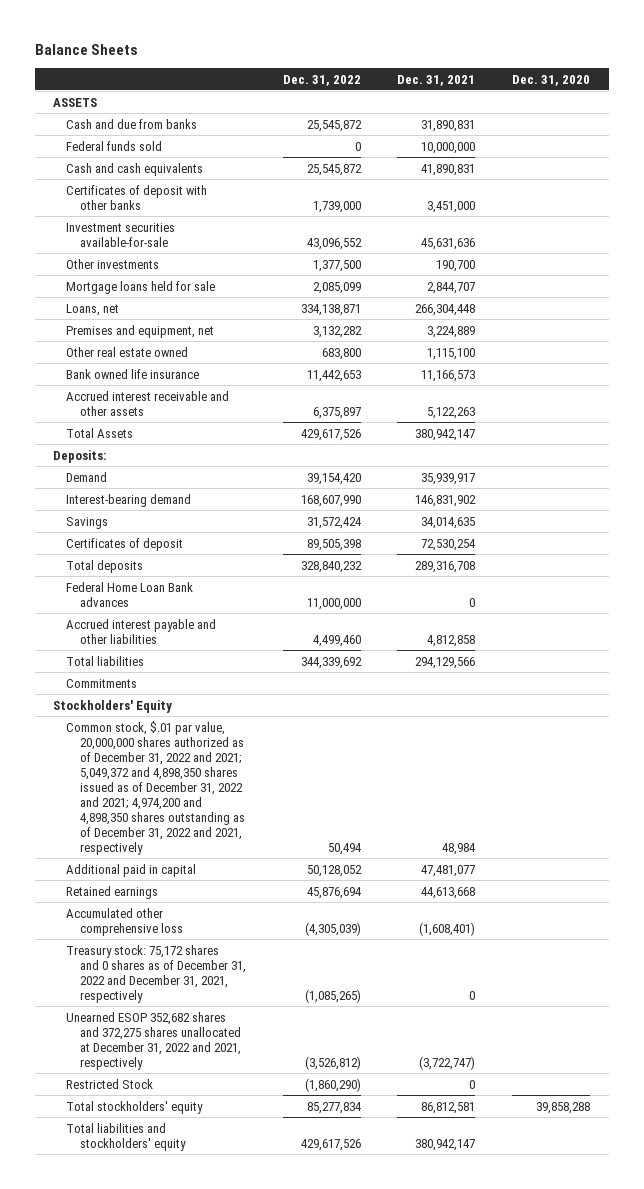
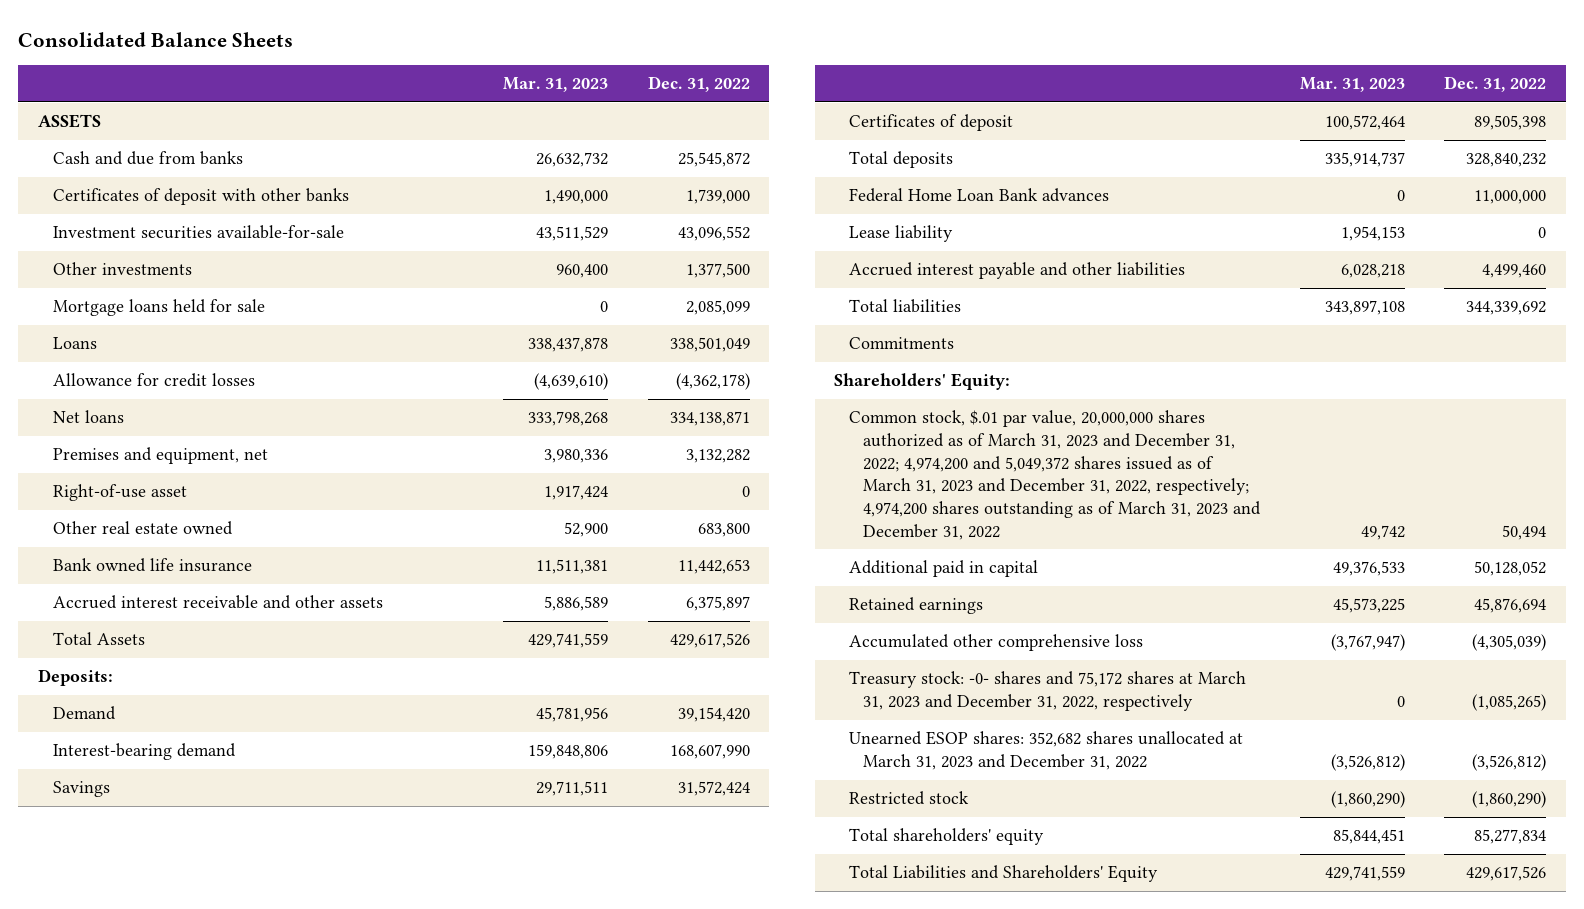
- Balance Sheets
+ Consolidated Balance Sheets
- | Dec. 31, 2022 | Dec. 31, 2021 | Dec. 31, 2020
+ | Mar. 31, 2023 | Dec. 31, 2022
- Federal funds sold | 0 | 10,000,000 |
- Cash and cash equivalents | 25,545,872 | 41,890,831 |
- Loans, net | 334,138,871 | 266,304,448 |
+ Loans | 338,437,878 | 338,501,049
+ Allowance for credit losses | (4,639,610) | (4,362,178)
+ Net loans | 333,798,268 | 334,138,871
+ Right-of-use asset | 1,917,424 | 0
+ Lease liability | 1,954,153 | 0
- Stockholders' Equity
- Common stock, $.01 par value, 20,000,000 shares authorized as of December 31, 2022 and 2021; 5,049,372 and 4,898,350 shares issued as of December 31, 2022 and 2021; 4,974,200 and 4,898,350 shares outstanding as of December 31, 2022 and 2021, respectively | 50,494 | 48,984 |
+ Shareholders' Equity:
+ Common stock, $.01 par value, 20,000,000 shares authorized as of March 31, 2023 and December 31, 2022; 4,974,200 and 5,049,372 shares issued as of March 31, 2023 and December 31, 2022, respectively; 4,974,200 shares outstanding as of March 31, 2023 and December 31, 2022 | 49,742 | 50,494
- Treasury stock: 75,172 shares and 0 shares as of December 31, 2022 and December 31, 2021, respectively | (1,085,265) | 0 |
- Unearned ESOP 352,682 shares and 372,275 shares unallocated at December 31, 2022 and 2021, respectively | (3,526,812) | (3,722,747) |
- Restricted Stock | (1,860,290) | 0 |
- Total stockholders' equity | 85,277,834 | 86,812,581 | 39,858,288
- Total liabilities and stockholders' equity | 429,617,526 | 380,942,147 |
+ Treasury stock: -0- shares and 75,172 shares at March 31, 2023 and December 31, 2022, respectively | 0 | (1,085,265)
+ Unearned ESOP shares: 352,682 shares unallocated at March 31, 2023 and December 31, 2022 | (3,526,812) | (3,526,812)
+ Restricted stock | (1,860,290) | (1,860,290)
+ Total shareholders' equity | 85,844,451 | 85,277,834
+ Total Liabilities and Shareholders' Equity | 429,741,559 | 429,617,526

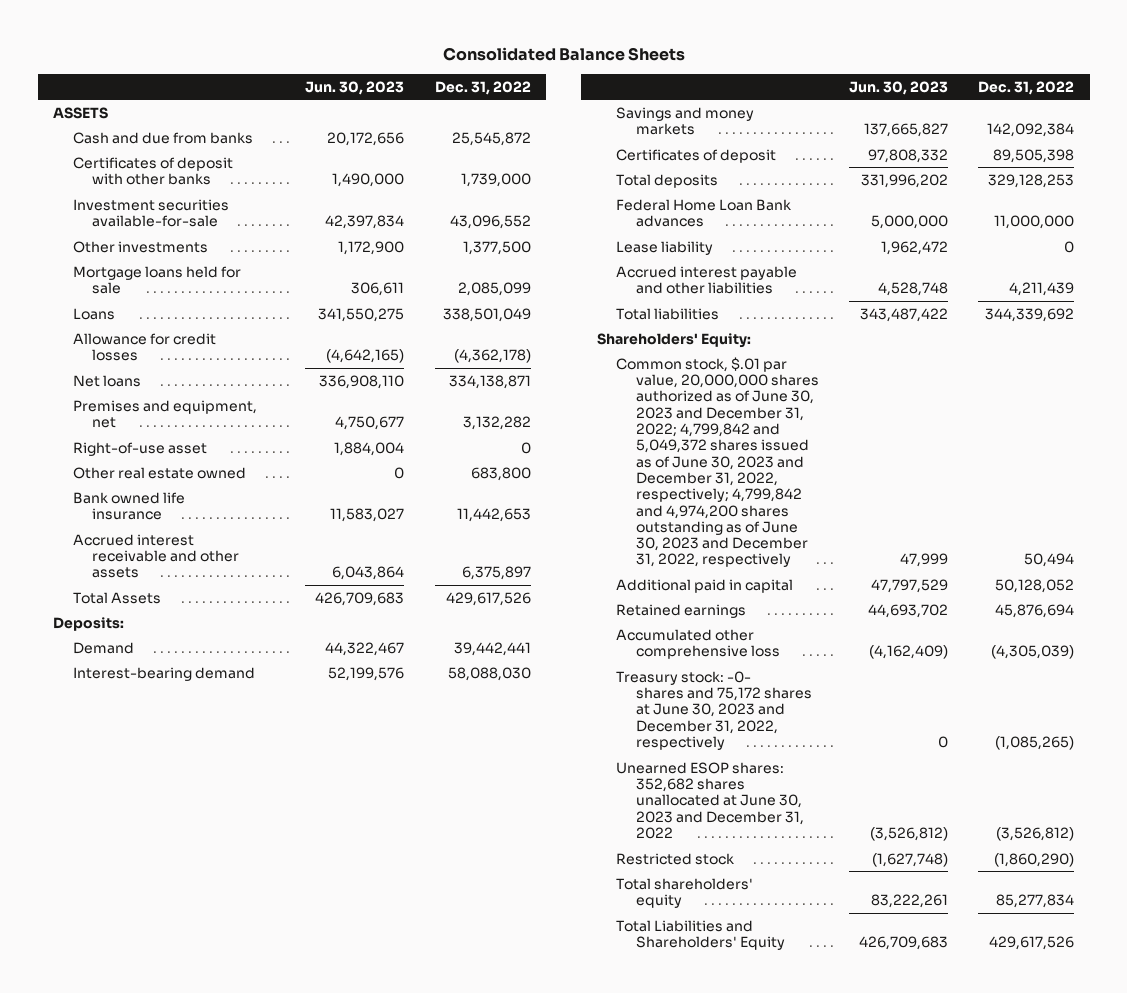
- | Mar. 31, 2023 | Dec. 31, 2022
+ | Jun. 30, 2023 | Dec. 31, 2022
- Demand | 45,781,956 | 39,154,420
- Interest-bearing demand | 159,848,806 | 168,607,990
- Savings | 29,711,511 | 31,572,424
+ Demand | 44,322,467 | 39,442,441
+ Interest-bearing demand | 52,199,576 | 58,088,030
+ Savings and money markets | 137,665,827 | 142,092,384
- Total deposits | 335,914,737 | 328,840,232
+ Total deposits | 331,996,202 | 329,128,253
- Accrued interest payable and other liabilities | 6,028,218 | 4,499,460
+ Accrued interest payable and other liabilities | 4,528,748 | 4,211,439
- Commitments
- Common stock, $.01 par value, 20,000,000 shares authorized as of March 31, 2023 and December 31, 2022; 4,974,200 and 5,049,372 shares issued as of March 31, 2023 and December 31, 2022, respectively; 4,974,200 shares outstanding as of March 31, 2023 and December 31, 2022 | 49,742 | 50,494
+ Common stock, $.01 par value, 20,000,000 shares authorized as of June 30, 2023 and December 31, 2022; 4,799,842 and 5,049,372 shares issued as of June 30, 2023 and December 31, 2022, respectively; 4,799,842 and 4,974,200 shares outstanding as of June 30, 2023 and December 31, 2022, respectively | 47,999 | 50,494
- Treasury stock: -0- shares and 75,172 shares at March 31, 2023 and December 31, 2022, respectively | 0 | (1,085,265)
- Unearned ESOP shares: 352,682 shares unallocated at March 31, 2023 and December 31, 2022 | (3,526,812) | (3,526,812)
+ Treasury stock: -0- shares and 75,172 shares at June 30, 2023 and December 31, 2022, respectively | 0 | (1,085,265)
+ Unearned ESOP shares: 352,682 shares unallocated at June 30, 2023 and December 31, 2022 | (3,526,812) | (3,526,812)

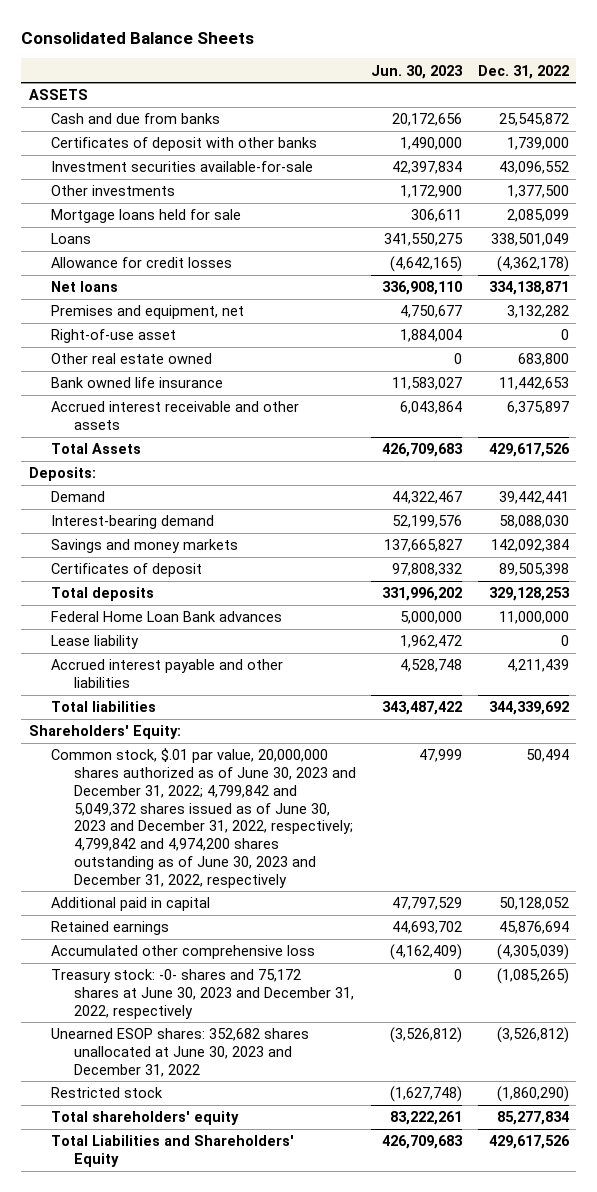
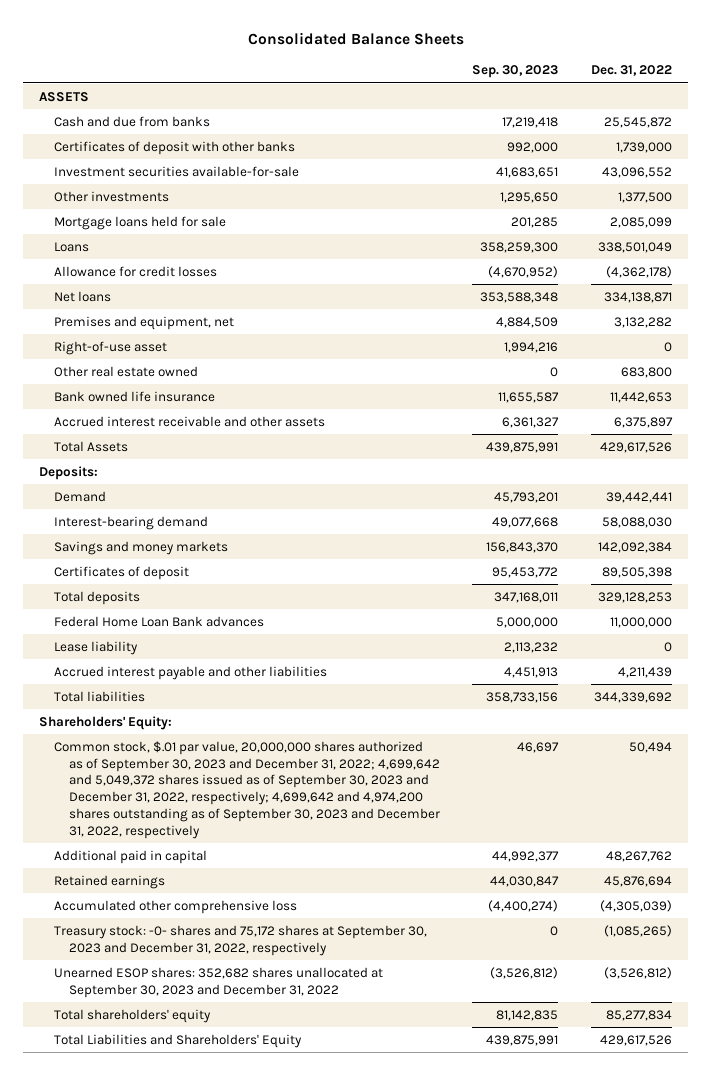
- | Jun. 30, 2023 | Dec. 31, 2022
+ | Sep. 30, 2023 | Dec. 31, 2022
- Common stock, $.01 par value, 20,000,000 shares authorized as of June 30, 2023 and December 31, 2022; 4,799,842 and 5,049,372 shares issued as of June 30, 2023 and December 31, 2022, respectively; 4,799,842 and 4,974,200 shares outstanding as of June 30, 2023 and December 31, 2022, respectively | 47,999 | 50,494
- Additional paid in capital | 47,797,529 | 50,128,052
+ Common stock, $.01 par value, 20,000,000 shares authorized as of September 30, 2023 and December 31, 2022; 4,699,642 and 5,049,372 shares issued as of September 30, 2023 and December 31, 2022, respectively; 4,699,642 and 4,974,200 shares outstanding as of September 30, 2023 and December 31, 2022, respectively | 46,697 | 50,494
+ Additional paid in capital | 44,992,377 | 48,267,762
- Treasury stock: -0- shares and 75,172 shares at June 30, 2023 and December 31, 2022, respectively | 0 | (1,085,265)
- Unearned ESOP shares: 352,682 shares unallocated at June 30, 2023 and December 31, 2022 | (3,526,812) | (3,526,812)
- Restricted stock | (1,627,748) | (1,860,290)
+ Treasury stock: -0- shares and 75,172 shares at September 30, 2023 and December 31, 2022, respectively | 0 | (1,085,265)
+ Unearned ESOP shares: 352,682 shares unallocated at September 30, 2023 and December 31, 2022 | (3,526,812) | (3,526,812)

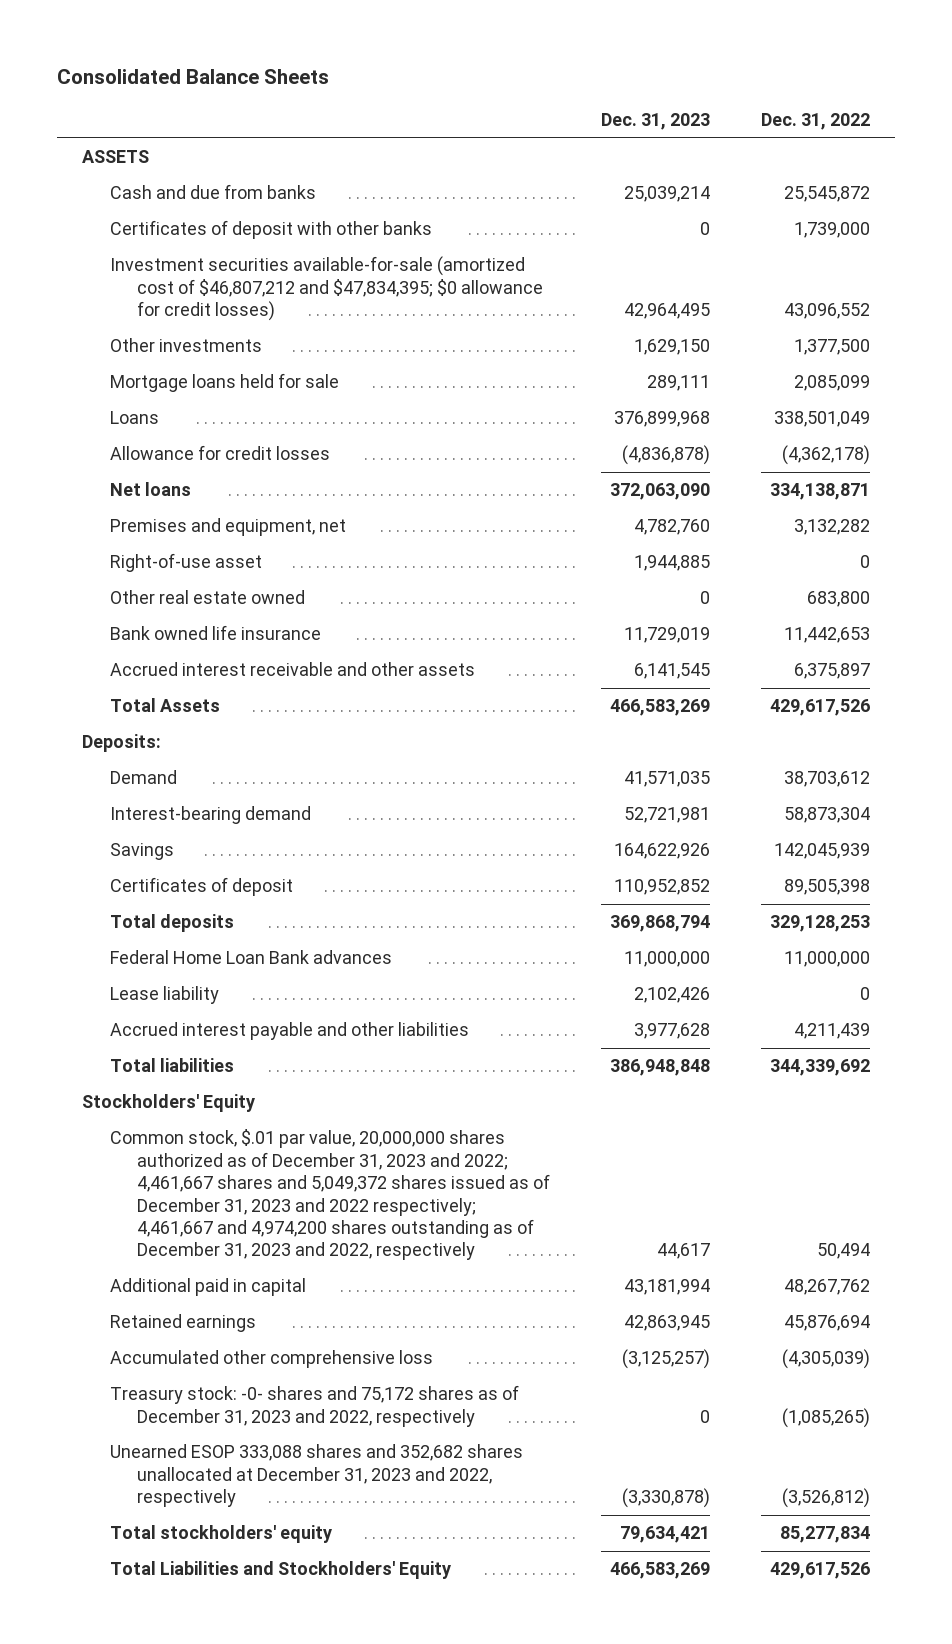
- | Sep. 30, 2023 | Dec. 31, 2022
+ | Dec. 31, 2023 | Dec. 31, 2022
- Investment securities available-for-sale | 41,683,651 | 43,096,552
+ Investment securities available-for-sale (amortized cost of $46,807,212 and $47,834,395; $0 allowance for credit losses) | 42,964,495 | 43,096,552
- Demand | 45,793,201 | 39,442,441
- Interest-bearing demand | 49,077,668 | 58,088,030
- Savings and money markets | 156,843,370 | 142,092,384
+ Demand | 41,571,035 | 38,703,612
+ Interest-bearing demand | 52,721,981 | 58,873,304
+ Savings | 164,622,926 | 142,045,939
- Shareholders' Equity:
- Common stock, $.01 par value, 20,000,000 shares authorized as of September 30, 2023 and December 31, 2022; 4,699,642 and 5,049,372 shares issued as of September 30, 2023 and December 31, 2022, respectively; 4,699,642 and 4,974,200 shares outstanding as of September 30, 2023 and December 31, 2022, respectively | 46,697 | 50,494
+ Stockholders' Equity
+ Common stock, $.01 par value, 20,000,000 shares authorized as of December 31, 2023 and 2022; 4,461,667 shares and 5,049,372 shares issued as of December 31, 2023 and 2022 respectively; 4,461,667 and 4,974,200 shares outstanding as of December 31, 2023 and 2022, respectively | 44,617 | 50,494
- Treasury stock: -0- shares and 75,172 shares at September 30, 2023 and December 31, 2022, respectively | 0 | (1,085,265)
- Unearned ESOP shares: 352,682 shares unallocated at September 30, 2023 and December 31, 2022 | (3,526,812) | (3,526,812)
- Total shareholders' equity | 81,142,835 | 85,277,834
- Total Liabilities and Shareholders' Equity | 439,875,991 | 429,617,526
+ Treasury stock: -0- shares and 75,172 shares as of December 31, 2023 and 2022, respectively | 0 | (1,085,265)
+ Unearned ESOP 333,088 shares and 352,682 shares unallocated at December 31, 2023 and 2022, respectively | (3,330,878) | (3,526,812)
+ Total stockholders' equity | 79,634,421 | 85,277,834
+ Total Liabilities and Stockholders' Equity | 466,583,269 | 429,617,526

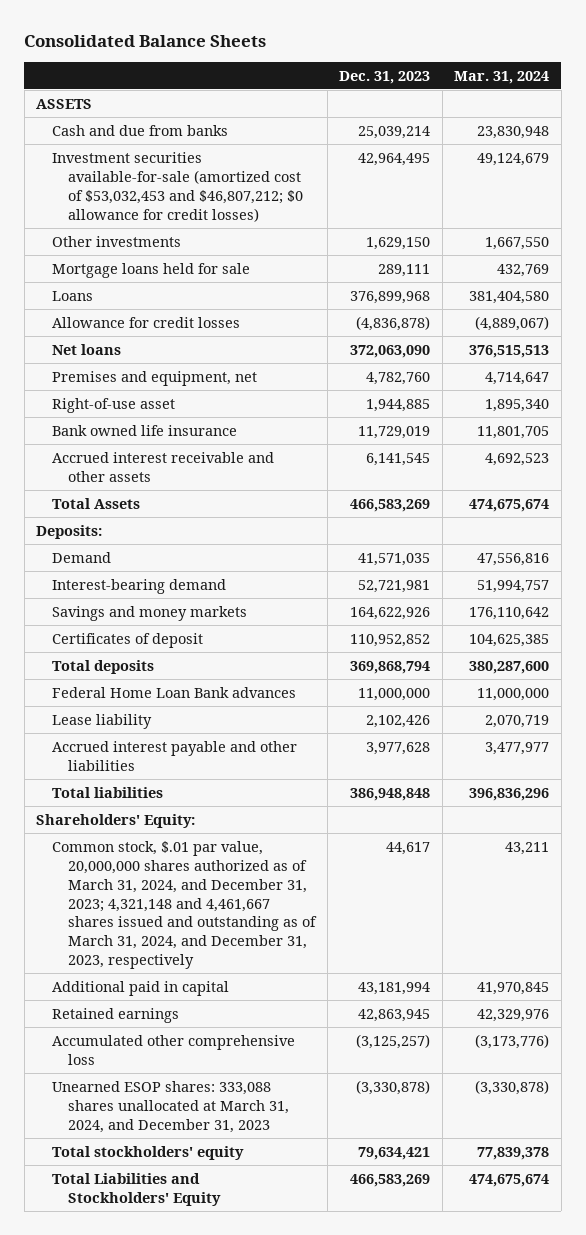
- | Dec. 31, 2023 | Dec. 31, 2022
+ | Dec. 31, 2023 | Mar. 31, 2024
- Certificates of deposit with other banks | 0 | 1,739,000
- Investment securities available-for-sale (amortized cost of $46,807,212 and $47,834,395; $0 allowance for credit losses) | 42,964,495 | 43,096,552
+ Investment securities available-for-sale (amortized cost of $53,032,453 and $46,807,212; $0 allowance for credit losses) | 42,964,495 | 49,124,679
- Other real estate owned | 0 | 683,800
- Savings | 164,622,926 | 142,045,939
+ Savings and money markets | 164,622,926 | 176,110,642
- Stockholders' Equity
- Common stock, $.01 par value, 20,000,000 shares authorized as of December 31, 2023 and 2022; 4,461,667 shares and 5,049,372 shares issued as of December 31, 2023 and 2022 respectively; 4,461,667 and 4,974,200 shares outstanding as of December 31, 2023 and 2022, respectively | 44,617 | 50,494
+ Shareholders' Equity:
+ Common stock, $.01 par value, 20,000,000 shares authorized as of March 31, 2024, and December 31, 2023; 4,321,148 and 4,461,667 shares issued and outstanding as of March 31, 2024, and December 31, 2023, respectively | 44,617 | 43,211
- Treasury stock: -0- shares and 75,172 shares as of December 31, 2023 and 2022, respectively | 0 | (1,085,265)
- Unearned ESOP 333,088 shares and 352,682 shares unallocated at December 31, 2023 and 2022, respectively | (3,330,878) | (3,526,812)
+ Unearned ESOP shares: 333,088 shares unallocated at March 31, 2024, and December 31, 2023 | (3,330,878) | (3,330,878)

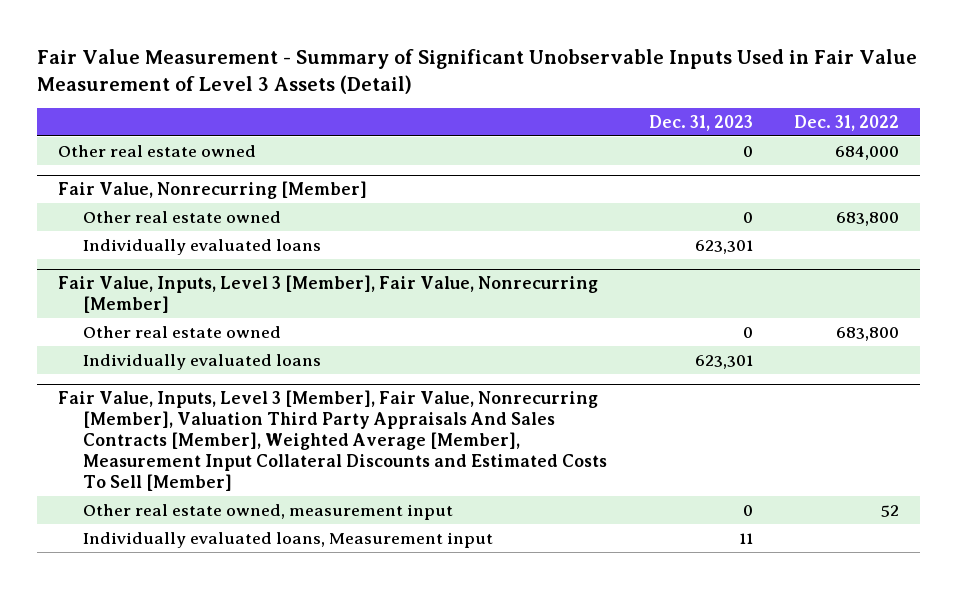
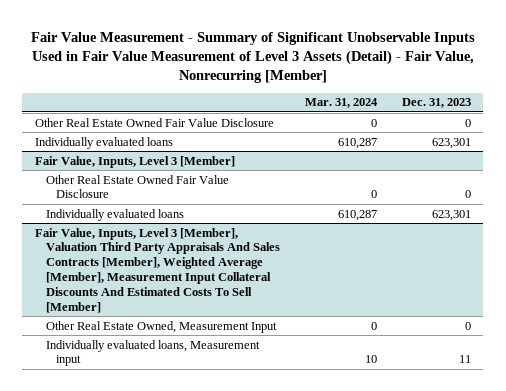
- Fair Value Measurement - Summary of Significant Unobservable Inputs Used in Fair Value Measurement of Level 3 Assets (Detail)
+ Fair Value Measurement - Summary of Significant Unobservable Inputs Used in Fair Value Measurement of Level 3 Assets (Detail) - Fair Value, Nonrecurring [Member]
- | Dec. 31, 2023 | Dec. 31, 2022
+ | Mar. 31, 2024 | Dec. 31, 2023
- Other real estate owned | 0 | 684,000
- Fair Value, Nonrecurring [Member]
- Other real estate owned | 0 | 683,800
+ Other Real Estate Owned Fair Value Disclosure | 0 | 0
- Fair Value, Inputs, Level 3 [Member], Fair Value, Nonrecurring [Member]
- Other real estate owned | 0 | 683,800
+ Fair Value, Inputs, Level 3 [Member]
+ Other Real Estate Owned Fair Value Disclosure | 0 | 0
- Fair Value, Inputs, Level 3 [Member], Fair Value, Nonrecurring [Member], Valuation Third Party Appraisals And Sales Contracts [Member], Weighted Average [Member], Measurement Input Collateral Discounts and Estimated Costs To Sell [Member]
- Other real estate owned, measurement input | 0 | 52
+ Fair Value, Inputs, Level 3 [Member], Valuation Third Party Appraisals And Sales Contracts [Member], Weighted Average [Member], Measurement Input Collateral Discounts And Estimated Costs To Sell [Member]
+ Other Real Estate Owned, Measurement Input | 0 | 0

